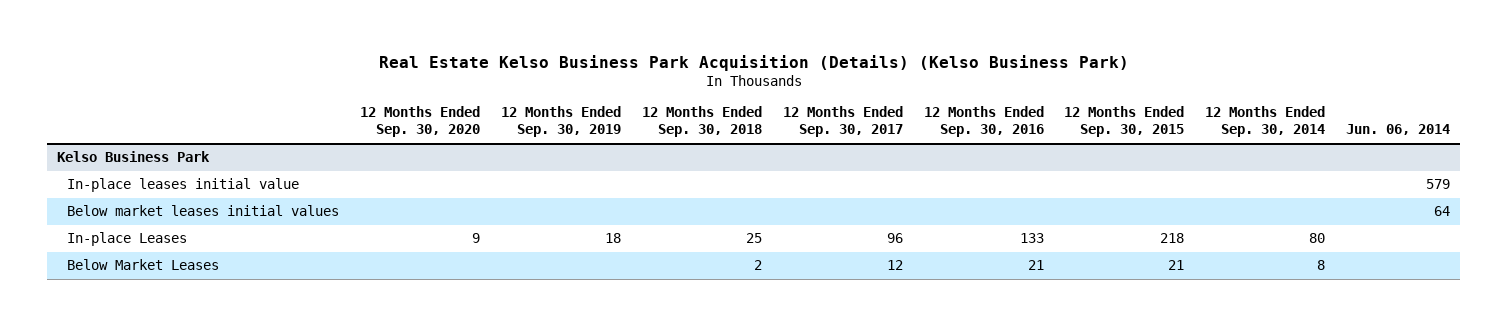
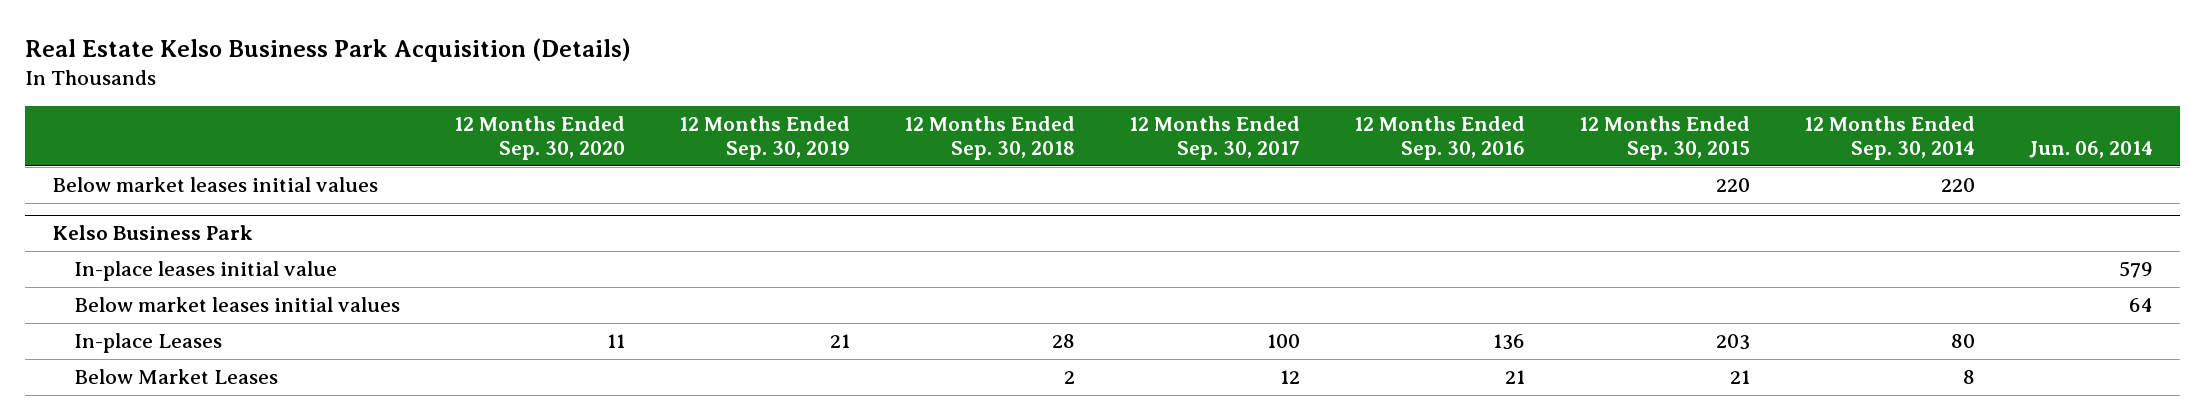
- Real Estate Kelso Business Park Acquisition (Details) (Kelso Business Park)
+ Real Estate Kelso Business Park Acquisition (Details)
+ Below market leases initial values | | | | | | 220 | 220 |
@ Kelso Business Park
- In-place Leases | 9 | 18 | 25 | 96 | 133 | 218 | 80 |
+ In-place Leases | 11 | 21 | 28 | 100 | 136 | 203 | 80 |

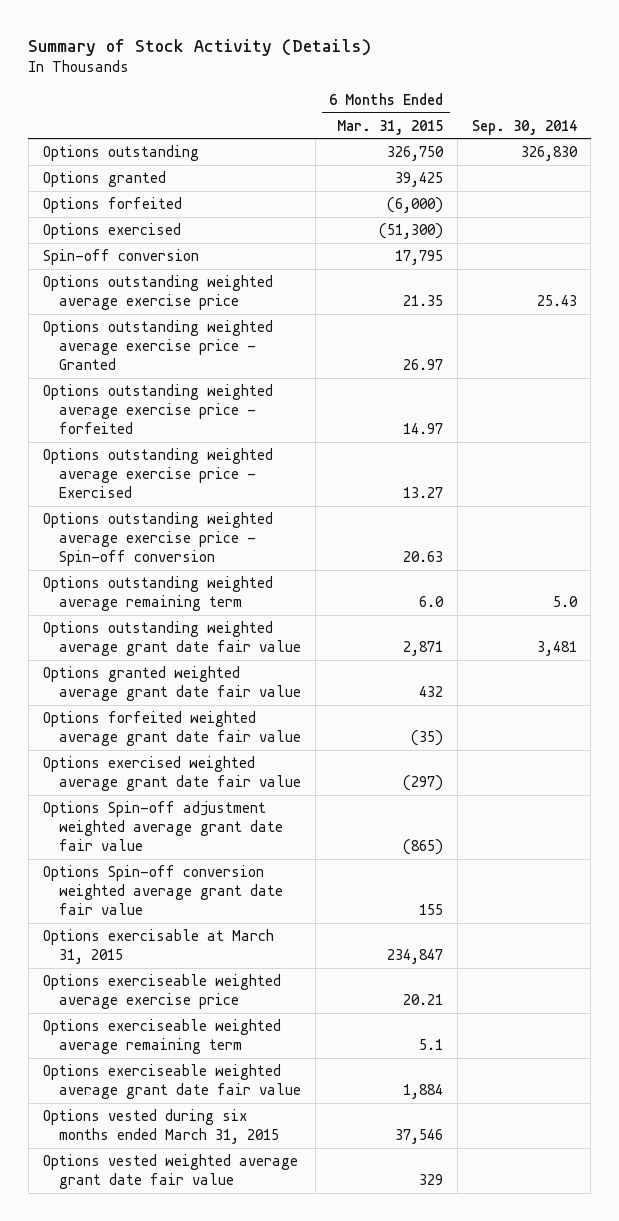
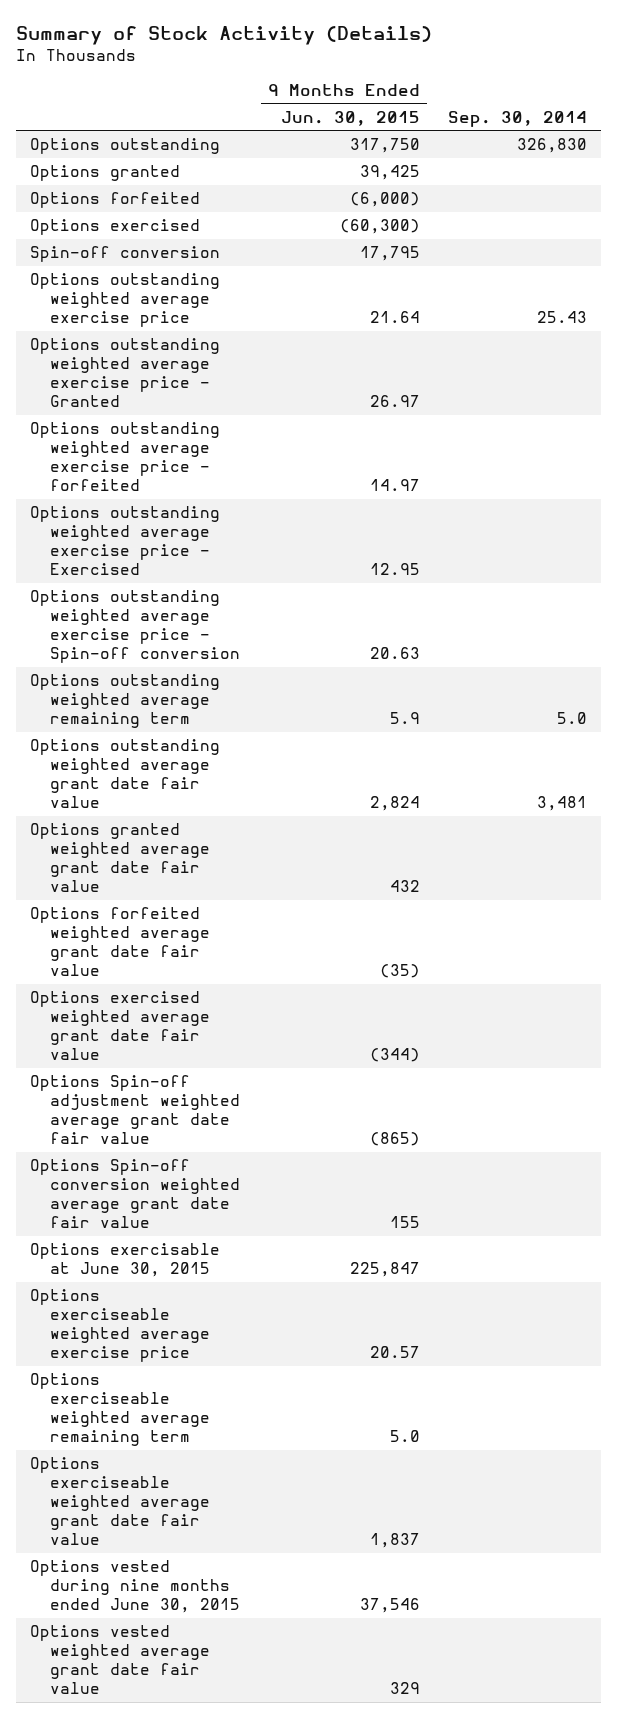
- | 6 Months Ended Mar. 31, 2015 | Sep. 30, 2014
+ | 9 Months Ended Jun. 30, 2015 | Sep. 30, 2014
- Options exercisable at March 31, 2015 | 234,847 |
+ Options exercisable at June 30, 2015 | 225,847 |
- Options vested during six months ended March 31, 2015 | 37,546 |
+ Options vested during nine months ended June 30, 2015 | 37,546 |

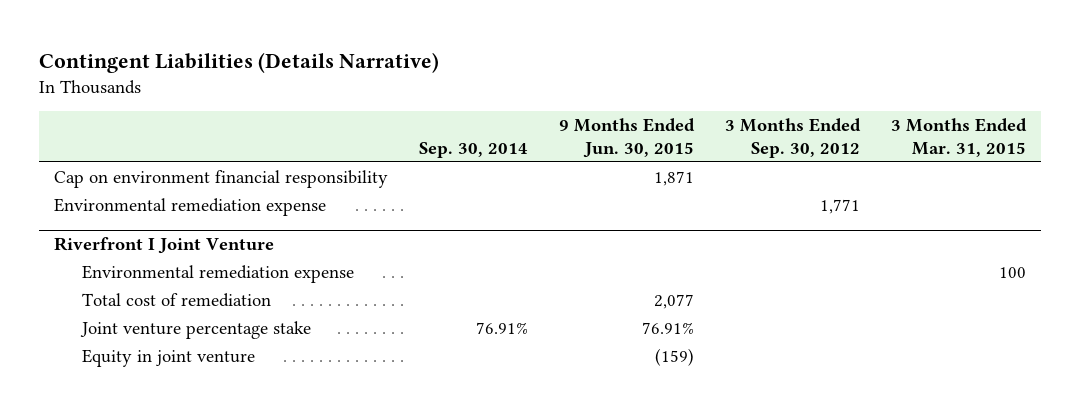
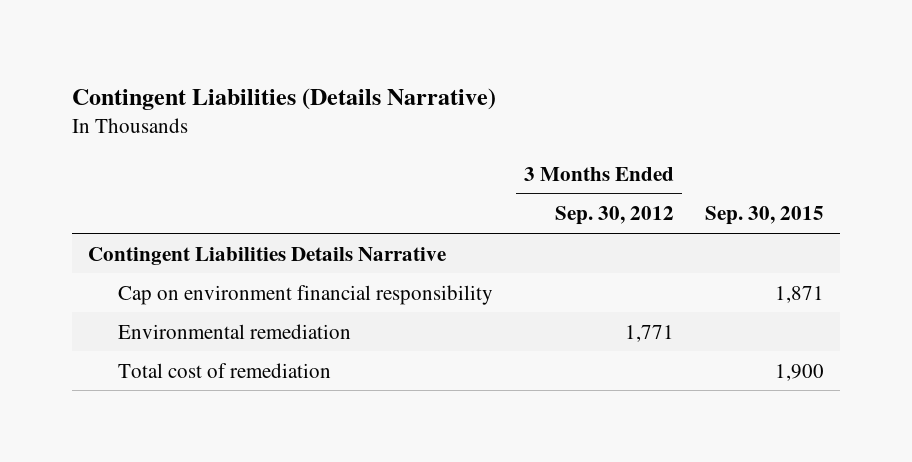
- | Sep. 30, 2014 | 9 Months Ended Jun. 30, 2015 | 3 Months Ended Sep. 30, 2012 | 3 Months Ended Mar. 31, 2015
+ | 3 Months Ended Sep. 30, 2012 | Sep. 30, 2015
+ Contingent Liabilities Details Narrative
- Environmental remediation expense | | | 1,771 |
- Riverfront I Joint Venture
- Environmental remediation expense | | | | 100
- Total cost of remediation | | 2,077 | |
- Joint venture percentage stake | 76.91% | 76.91% | |
- Equity in joint venture | | (159) | |
+ Environmental remediation | 1,771 |
+ Total cost of remediation | | 1,900

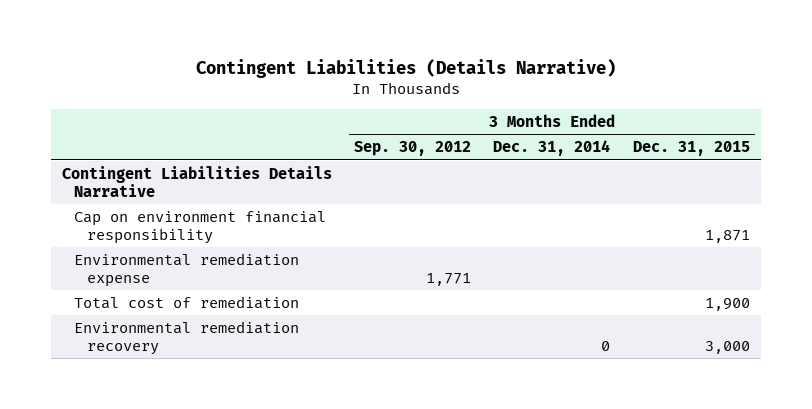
- | 3 Months Ended Sep. 30, 2012 | Sep. 30, 2015
+ | 3 Months Ended Sep. 30, 2012 | 3 Months Ended Dec. 31, 2014 | 3 Months Ended Dec. 31, 2015
- Environmental remediation | 1,771 |
+ Environmental remediation expense | 1,771 | |
+ Environmental remediation recovery | | 0 | 3,000

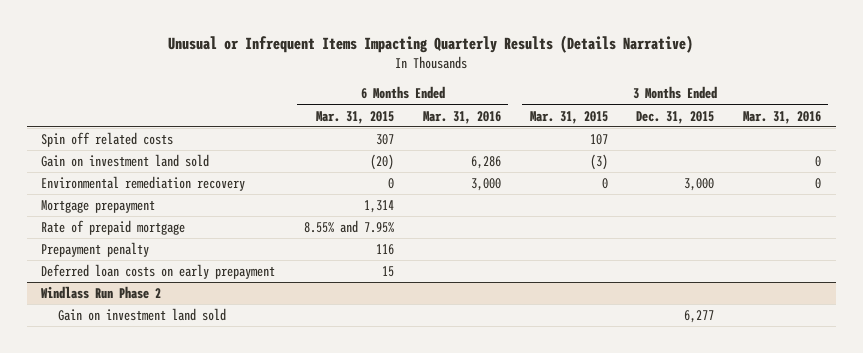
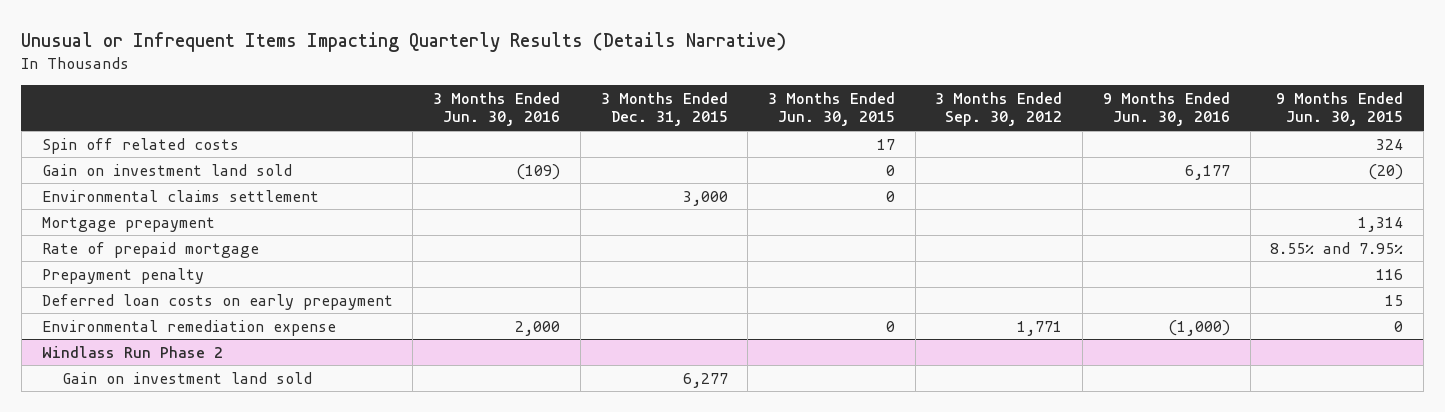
- | 6 Months Ended Mar. 31, 2015 | 6 Months Ended Mar. 31, 2016 | 3 Months Ended Mar. 31, 2015 | 3 Months Ended Dec. 31, 2015 | 3 Months Ended Mar. 31, 2016
+ | 3 Months Ended Jun. 30, 2016 | 3 Months Ended Dec. 31, 2015 | 3 Months Ended Jun. 30, 2015 | 3 Months Ended Sep. 30, 2012 | 9 Months Ended Jun. 30, 2016 | 9 Months Ended Jun. 30, 2015
- Environmental remediation recovery | 0 | 3,000 | 0 | 3,000 | 0
+ Environmental claims settlement | | 3,000 | 0 | | |
+ Environmental remediation expense | 2,000 | | 0 | 1,771 | (1,000) | 0

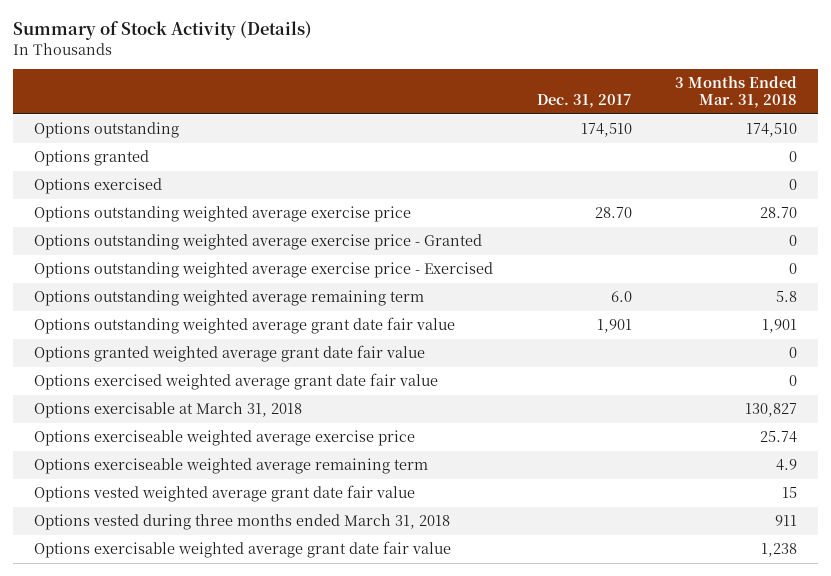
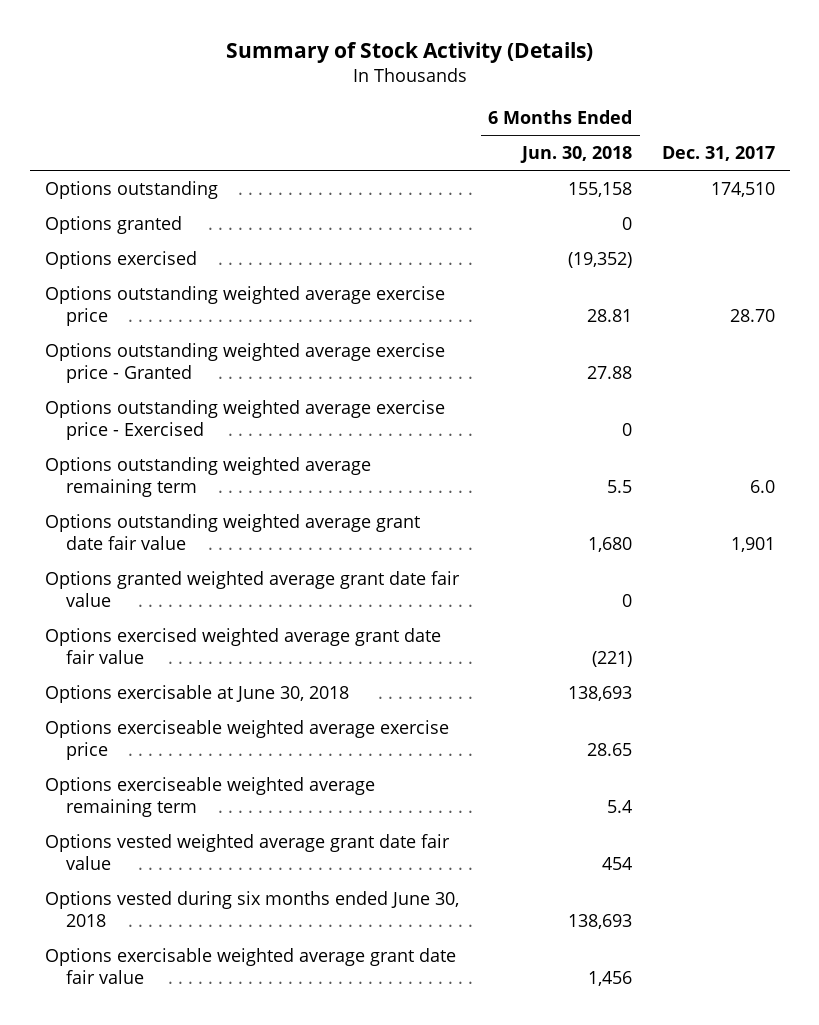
- | Dec. 31, 2017 | 3 Months Ended Mar. 31, 2018
+ | 6 Months Ended Jun. 30, 2018 | Dec. 31, 2017
- Options exercisable at March 31, 2018 | | 130,827
+ Options exercisable at June 30, 2018 | 138,693 |
- Options vested during three months ended March 31, 2018 | | 911
+ Options vested during six months ended June 30, 2018 | 138,693 |

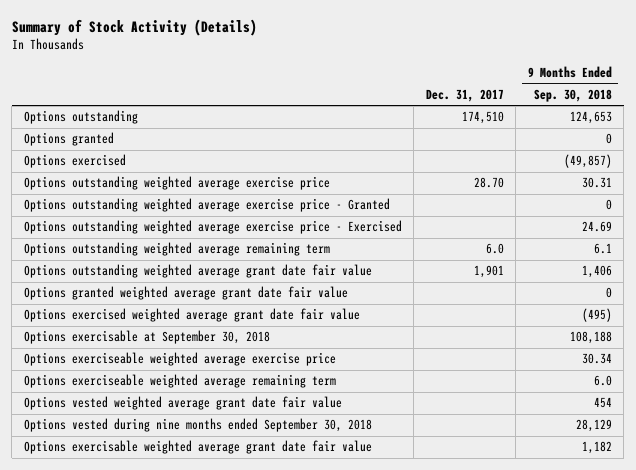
- | 6 Months Ended Jun. 30, 2018 | Dec. 31, 2017
+ | Dec. 31, 2017 | 9 Months Ended Sep. 30, 2018
- Options exercisable at June 30, 2018 | 138,693 |
+ Options exercisable at September 30, 2018 | | 108,188
- Options vested during six months ended June 30, 2018 | 138,693 |
+ Options vested during nine months ended September 30, 2018 | | 28,129

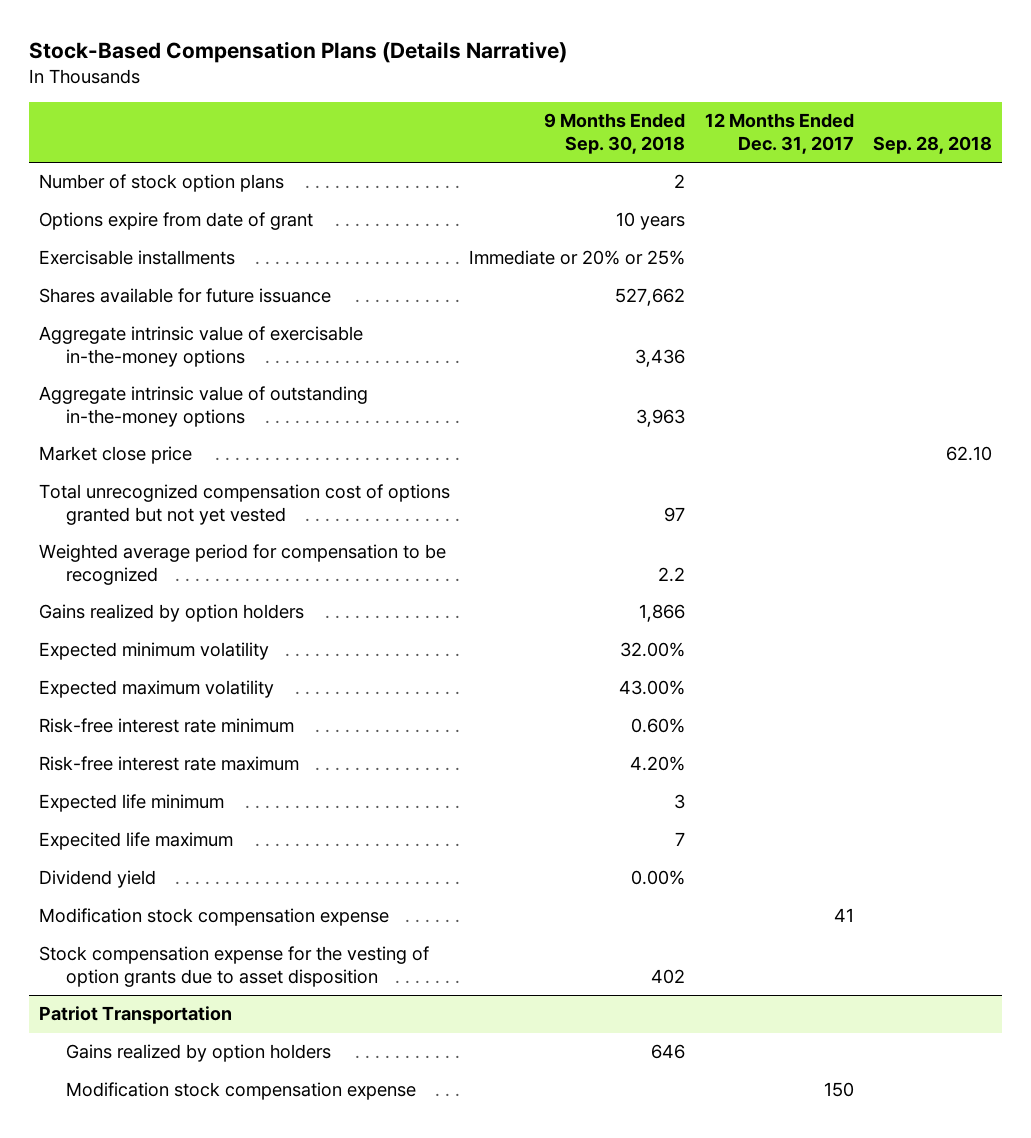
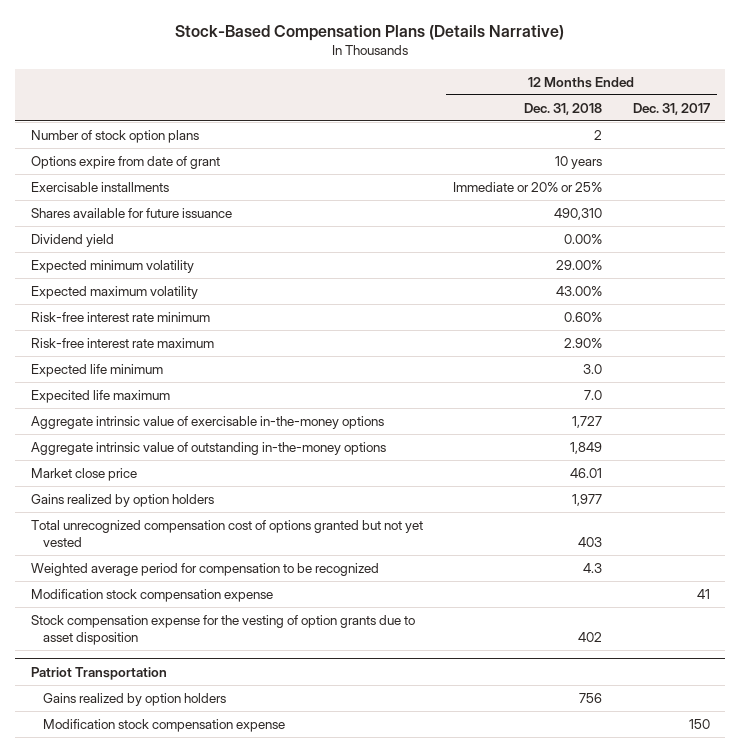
- | 9 Months Ended Sep. 30, 2018 | 12 Months Ended Dec. 31, 2017 | Sep. 28, 2018
+ | 12 Months Ended Dec. 31, 2018 | 12 Months Ended Dec. 31, 2017
moved up: Dividend yield | 0.00% |
moved down: Aggregate intrinsic value of exercisable in-the-money options | 1,727 |
moved down: Aggregate intrinsic value of outstanding in-the-money options | 1,849 |
moved down: Market close price | 46.01 |
moved down: Gains realized by option holders | 1,977 |
moved down: Total unrecognized compensation cost of options granted but not yet vested | 403 |
moved down: Weighted average period for compensation to be recognized | 4.3 |

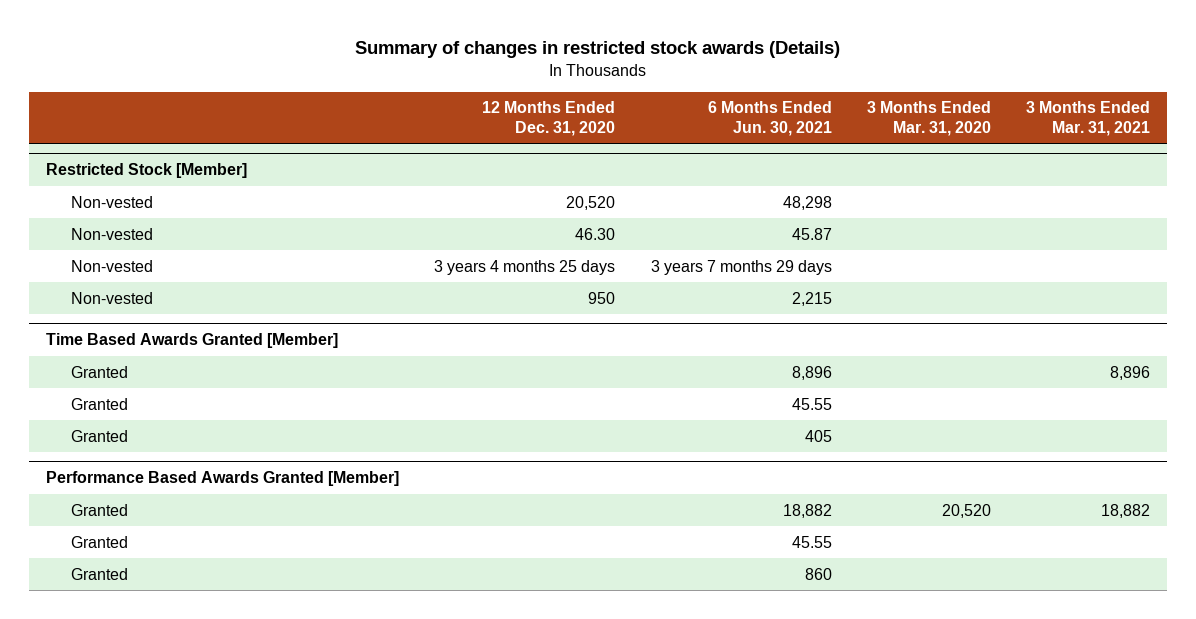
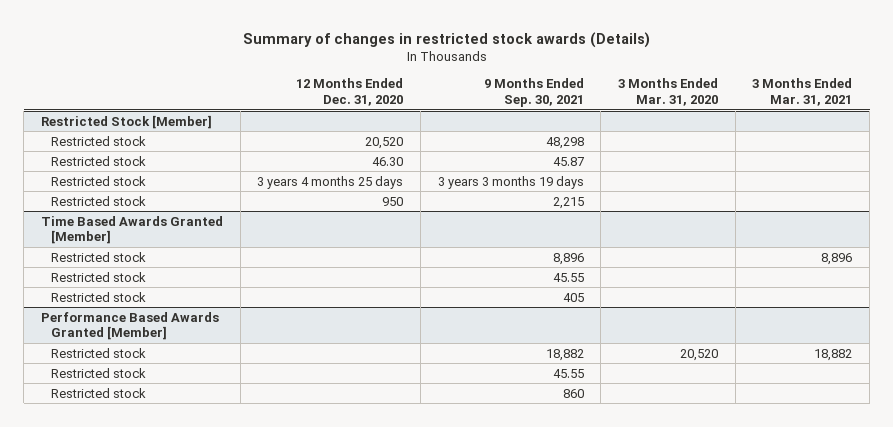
- | 12 Months Ended Dec. 31, 2020 | 6 Months Ended Jun. 30, 2021 | 3 Months Ended Mar. 31, 2020 | 3 Months Ended Mar. 31, 2021
+ | 12 Months Ended Dec. 31, 2020 | 9 Months Ended Sep. 30, 2021 | 3 Months Ended Mar. 31, 2020 | 3 Months Ended Mar. 31, 2021
@ Restricted Stock [Member]
- Non-vested | 20,520 | 48,298 | |
- Non-vested | 46.30 | 45.87 | |
- Non-vested | 3 years 4 months 25 days | 3 years 7 months 29 days | |
- Non-vested | 950 | 2,215 | |
+ Restricted stock | 20,520 | 48,298 | |
+ Restricted stock | 46.30 | 45.87 | |
+ Restricted stock | 3 years 4 months 25 days | 3 years 3 months 19 days | |
+ Restricted stock | 950 | 2,215 | |
@ Time Based Awards Granted [Member]
- Granted | | 8,896 | | 8,896
- Granted | | 45.55 | |
- Granted | | 405 | |
+ Restricted stock | | 8,896 | | 8,896
+ Restricted stock | | 45.55 | |
+ Restricted stock | | 405 | |
@ Performance Based Awards Granted [Member]
- Granted | | 18,882 | 20,520 | 18,882
- Granted | | 45.55 | |
- Granted | | 860 | |
+ Restricted stock | | 18,882 | 20,520 | 18,882
+ Restricted stock | | 45.55 | |
+ Restricted stock | | 860 | |

